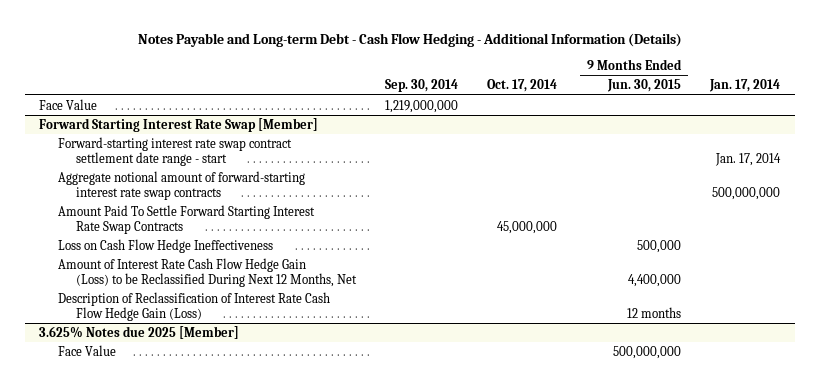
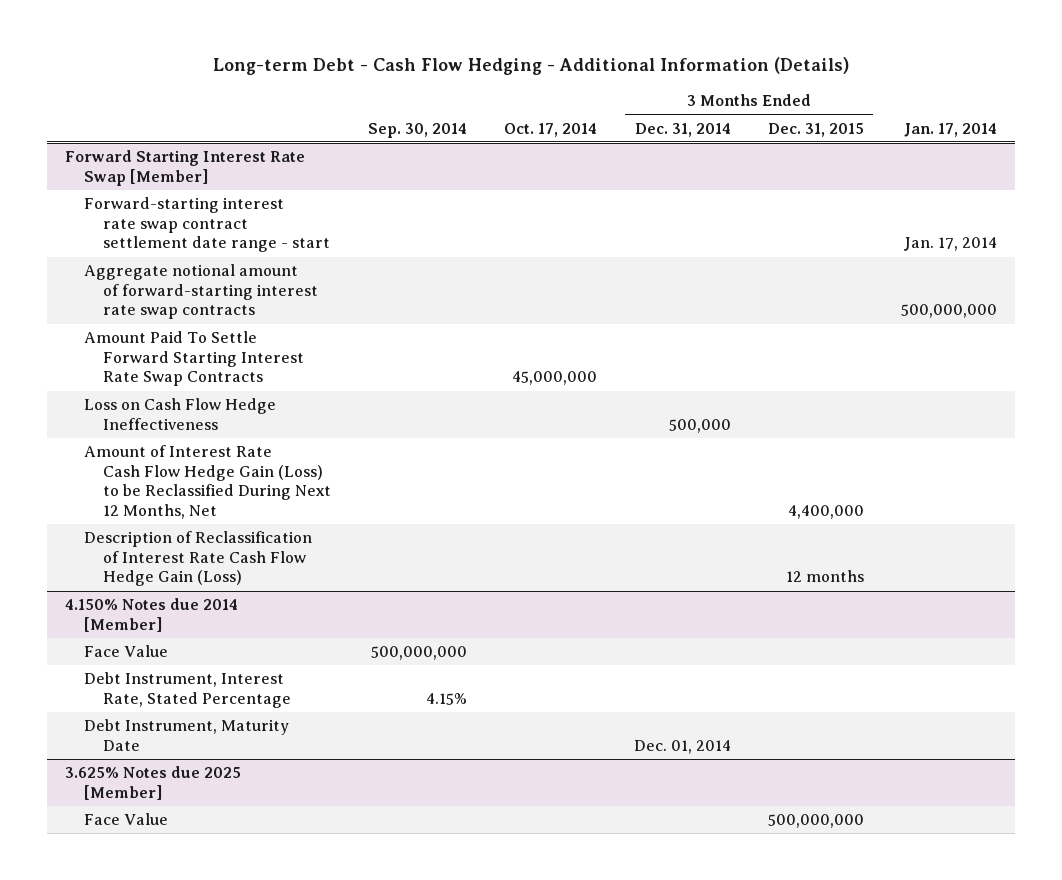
- Notes Payable and Long-term Debt - Cash Flow Hedging - Additional Information (Details)
+ Long-term Debt - Cash Flow Hedging - Additional Information (Details)
- | Sep. 30, 2014 | Oct. 17, 2014 | 9 Months Ended Jun. 30, 2015 | Jan. 17, 2014
+ | Sep. 30, 2014 | Oct. 17, 2014 | 3 Months Ended Dec. 31, 2014 | 3 Months Ended Dec. 31, 2015 | Jan. 17, 2014
- Face Value | 1,219,000,000 | | |
+ 4.150% Notes due 2014 [Member]
+ Face Value | 500,000,000 | | | |
+ Debt Instrument, Interest Rate, Stated Percentage | 4.15% | | | |
+ Debt Instrument, Maturity Date | | | Dec. 01, 2014 | |

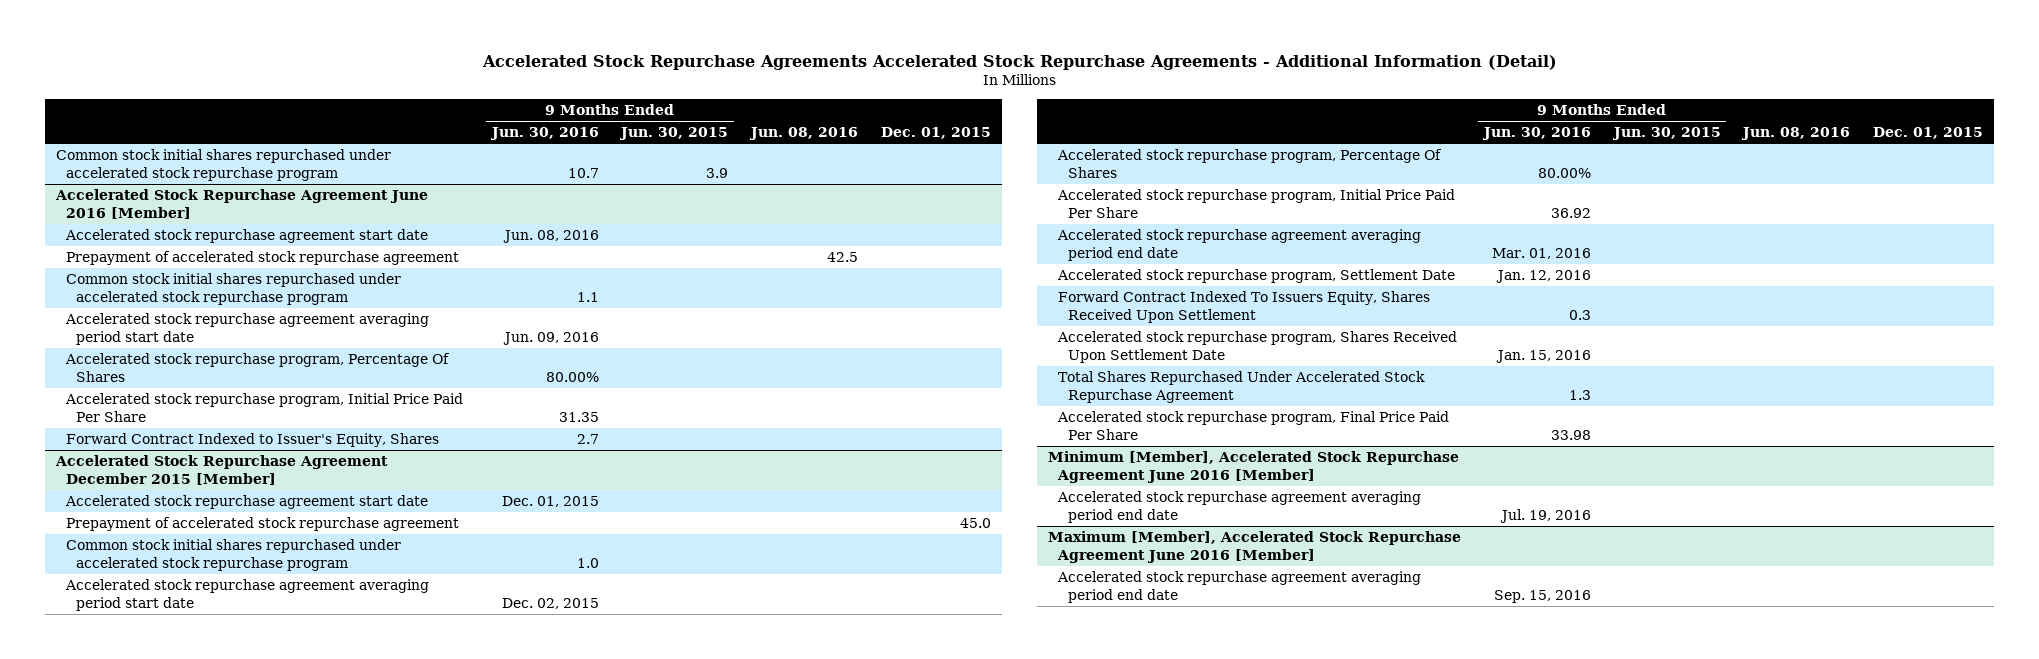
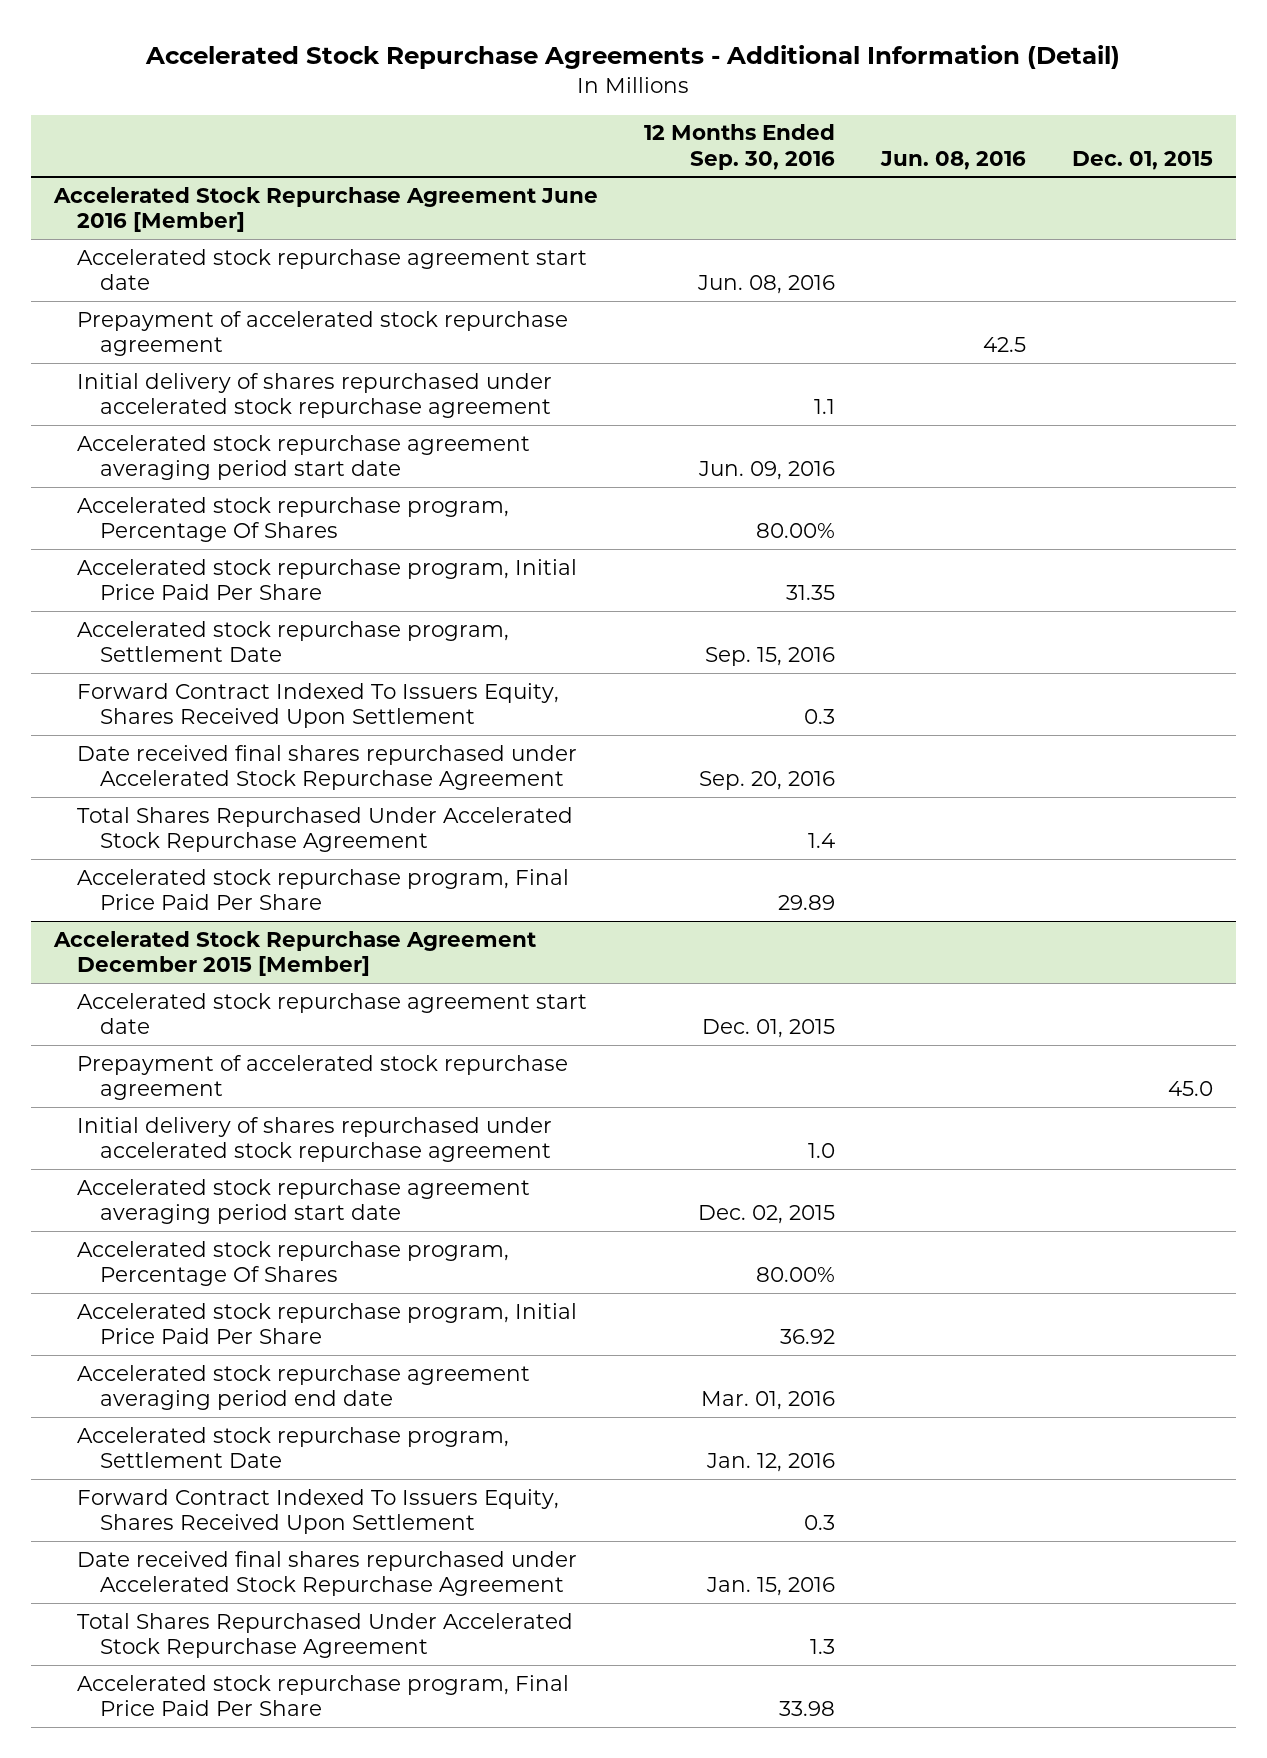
- Accelerated Stock Repurchase Agreements Accelerated Stock Repurchase Agreements - Additional Information (Detail)
+ Accelerated Stock Repurchase Agreements - Additional Information (Detail)
- | 9 Months Ended Jun. 30, 2016 | 9 Months Ended Jun. 30, 2015 | Jun. 08, 2016 | Dec. 01, 2015
+ | 12 Months Ended Sep. 30, 2016 | Jun. 08, 2016 | Dec. 01, 2015
- Common stock initial shares repurchased under accelerated stock repurchase program | 10.7 | 3.9 | |
@ Accelerated Stock Repurchase Agreement June 2016 [Member]
- Common stock initial shares repurchased under accelerated stock repurchase program | 1.1 | | |
+ Initial delivery of shares repurchased under accelerated stock repurchase agreement | 1.1 | |
- Forward Contract Indexed to Issuer's Equity, Shares | 2.7 | | |
+ Accelerated stock repurchase program, Settlement Date | Sep. 15, 2016 | |
+ Forward Contract Indexed To Issuers Equity, Shares Received Upon Settlement | 0.3 | |
+ Date received final shares repurchased under Accelerated Stock Repurchase Agreement | Sep. 20, 2016 | |
+ Total Shares Repurchased Under Accelerated Stock Repurchase Agreement | 1.4 | |
+ Accelerated stock repurchase program, Final Price Paid Per Share | 29.89 | |
@ Accelerated Stock Repurchase Agreement December 2015 [Member]
- Common stock initial shares repurchased under accelerated stock repurchase program | 1.0 | | |
+ Initial delivery of shares repurchased under accelerated stock repurchase agreement | 1.0 | |
- Accelerated stock repurchase program, Shares Received Upon Settlement Date | Jan. 15, 2016 | | |
+ Date received final shares repurchased under Accelerated Stock Repurchase Agreement | Jan. 15, 2016 | |
- Minimum [Member], Accelerated Stock Repurchase Agreement June 2016 [Member]
- Accelerated stock repurchase agreement averaging period end date | Jul. 19, 2016 | | |
- Maximum [Member], Accelerated Stock Repurchase Agreement June 2016 [Member]
- Accelerated stock repurchase agreement averaging period end date | Sep. 15, 2016 | | |

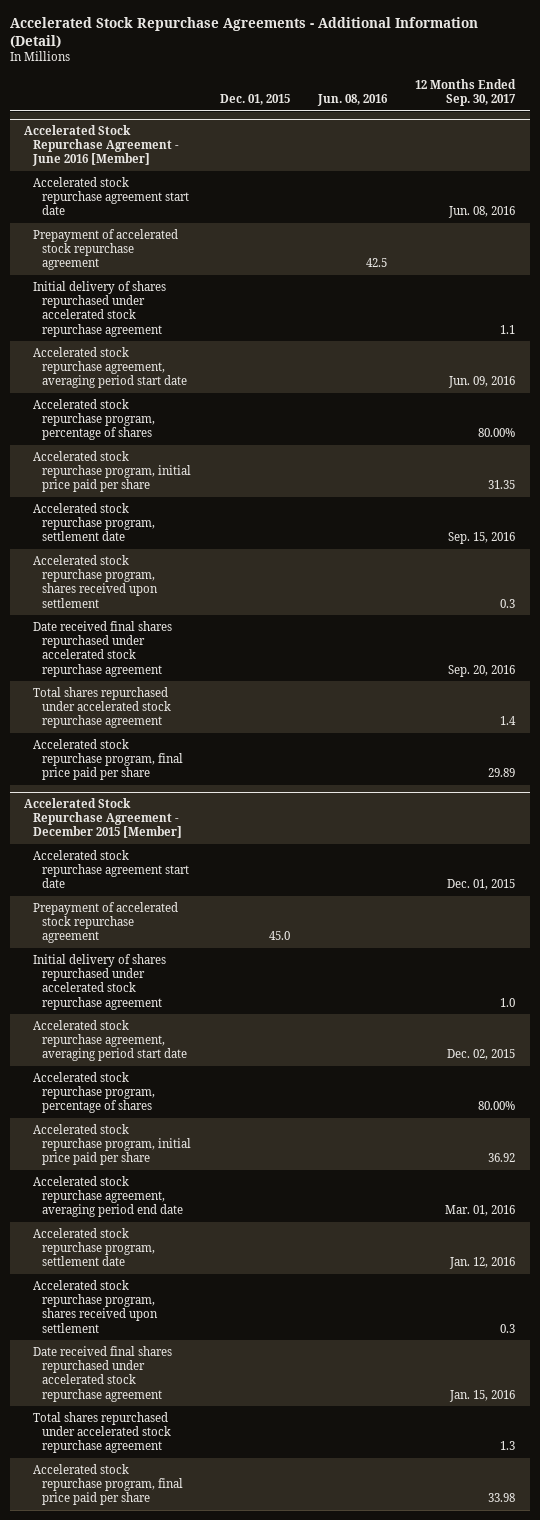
- | 12 Months Ended Sep. 30, 2016 | Jun. 08, 2016 | Dec. 01, 2015
+ | Dec. 01, 2015 | Jun. 08, 2016 | 12 Months Ended Sep. 30, 2017
- Accelerated Stock Repurchase Agreement June 2016 [Member]
+ Accelerated Stock Repurchase Agreement - June 2016 [Member]
- Accelerated stock repurchase agreement averaging period start date | Jun. 09, 2016 | |
- Accelerated stock repurchase program, Percentage Of Shares | 80.00% | |
- Accelerated stock repurchase program, Initial Price Paid Per Share | 31.35 | |
- Accelerated stock repurchase program, Settlement Date | Sep. 15, 2016 | |
- Forward Contract Indexed To Issuers Equity, Shares Received Upon Settlement | 0.3 | |
- Date received final shares repurchased under Accelerated Stock Repurchase Agreement | Sep. 20, 2016 | |
- Total Shares Repurchased Under Accelerated Stock Repurchase Agreement | 1.4 | |
- Accelerated stock repurchase program, Final Price Paid Per Share | 29.89 | |
- Accelerated Stock Repurchase Agreement December 2015 [Member]
+ Accelerated stock repurchase agreement, averaging period start date | | | Jun. 09, 2016
+ Accelerated stock repurchase program, percentage of shares | | | 80.00%
+ Accelerated stock repurchase program, initial price paid per share | | | 31.35
+ Accelerated stock repurchase program, settlement date | | | Sep. 15, 2016
+ Accelerated stock repurchase program, shares received upon settlement | | | 0.3
+ Date received final shares repurchased under accelerated stock repurchase agreement | | | Sep. 20, 2016
+ Total shares repurchased under accelerated stock repurchase agreement | | | 1.4
+ Accelerated stock repurchase program, final price paid per share | | | 29.89
+ Accelerated Stock Repurchase Agreement - December 2015 [Member]
- Accelerated stock repurchase agreement averaging period start date | Dec. 02, 2015 | |
- Accelerated stock repurchase program, Percentage Of Shares | 80.00% | |
- Accelerated stock repurchase program, Initial Price Paid Per Share | 36.92 | |
- Accelerated stock repurchase agreement averaging period end date | Mar. 01, 2016 | |
- Accelerated stock repurchase program, Settlement Date | Jan. 12, 2016 | |
- Forward Contract Indexed To Issuers Equity, Shares Received Upon Settlement | 0.3 | |
- Date received final shares repurchased under Accelerated Stock Repurchase Agreement | Jan. 15, 2016 | |
- Total Shares Repurchased Under Accelerated Stock Repurchase Agreement | 1.3 | |
- Accelerated stock repurchase program, Final Price Paid Per Share | 33.98 | |
+ Accelerated stock repurchase agreement, averaging period start date | | | Dec. 02, 2015
+ Accelerated stock repurchase program, percentage of shares | | | 80.00%
+ Accelerated stock repurchase program, initial price paid per share | | | 36.92
+ Accelerated stock repurchase agreement, averaging period end date | | | Mar. 01, 2016
+ Accelerated stock repurchase program, settlement date | | | Jan. 12, 2016
+ Accelerated stock repurchase program, shares received upon settlement | | | 0.3
+ Date received final shares repurchased under accelerated stock repurchase agreement | | | Jan. 15, 2016
+ Total shares repurchased under accelerated stock repurchase agreement | | | 1.3
+ Accelerated stock repurchase program, final price paid per share | | | 33.98

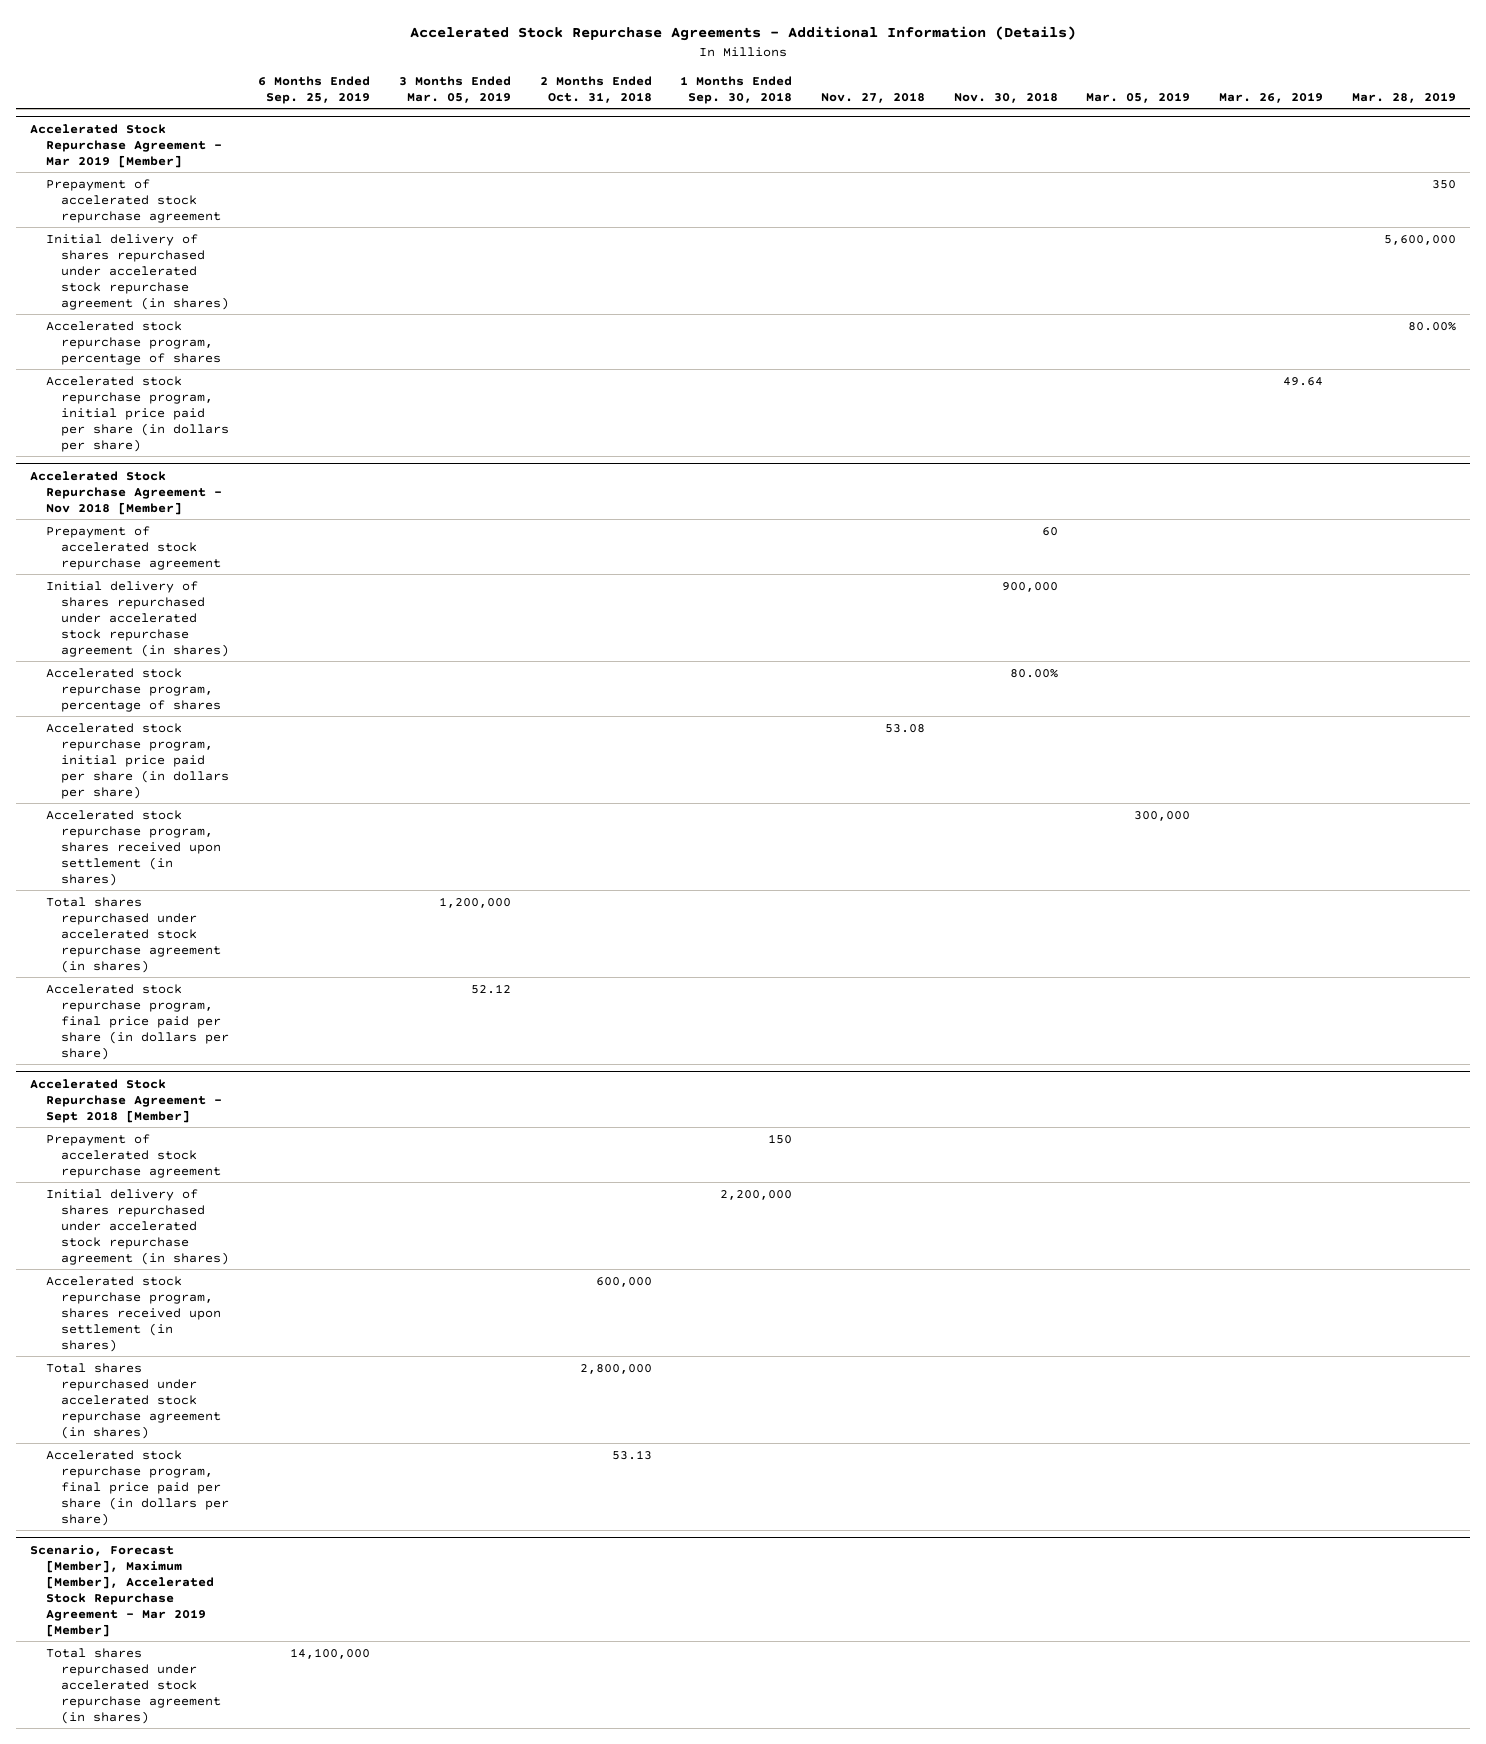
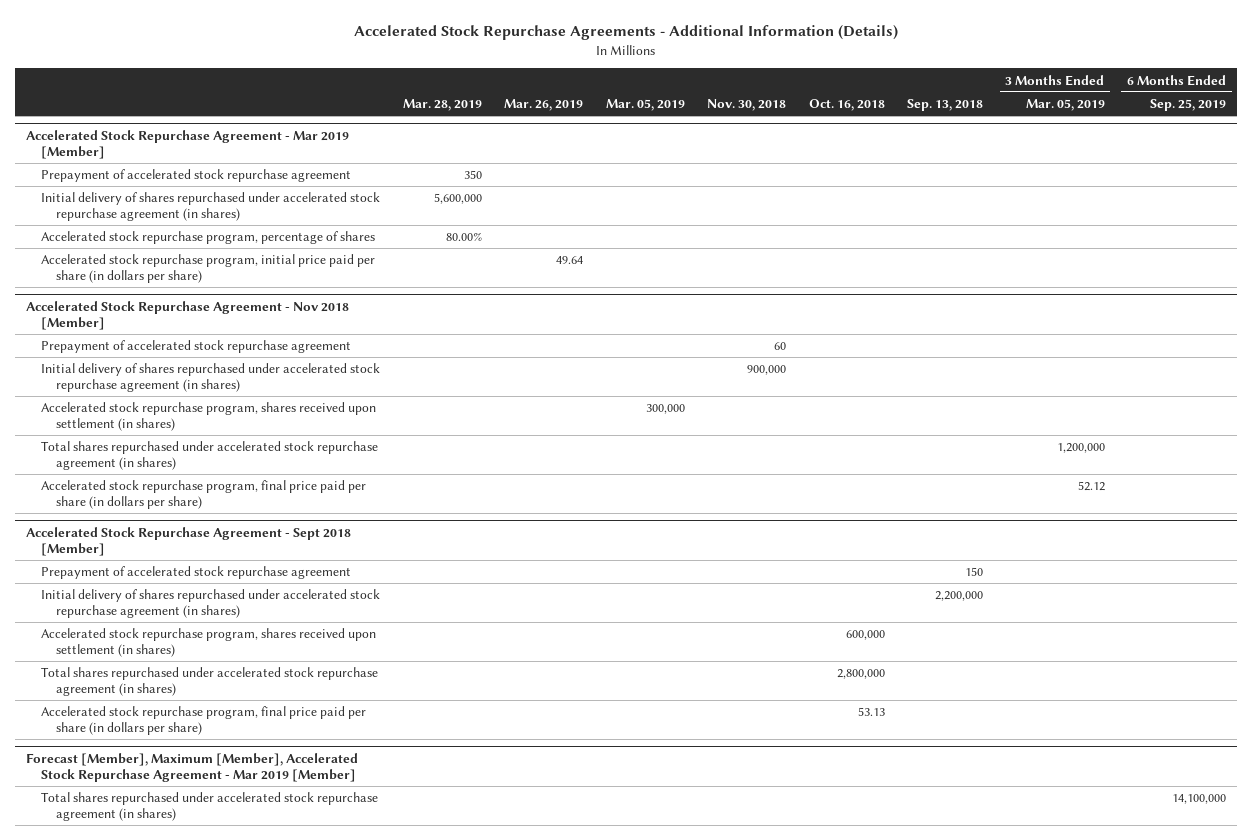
- | 6 Months Ended Sep. 25, 2019 | 3 Months Ended Mar. 05, 2019 | 2 Months Ended Oct. 31, 2018 | 1 Months Ended Sep. 30, 2018 | Nov. 27, 2018 | Nov. 30, 2018 | Mar. 05, 2019 | Mar. 26, 2019 | Mar. 28, 2019
+ | Mar. 28, 2019 | Mar. 26, 2019 | Mar. 05, 2019 | Nov. 30, 2018 | Oct. 16, 2018 | Sep. 13, 2018 | 3 Months Ended Mar. 05, 2019 | 6 Months Ended Sep. 25, 2019
@ Accelerated Stock Repurchase Agreement - Nov 2018 [Member]
- Accelerated stock repurchase program, percentage of shares | | | | | | 80.00% | | |
- Accelerated stock repurchase program, initial price paid per share (in dollars per share) | | | | | 53.08 | | | |
- Scenario, Forecast [Member], Maximum [Member], Accelerated Stock Repurchase Agreement - Mar 2019 [Member]
+ Forecast [Member], Maximum [Member], Accelerated Stock Repurchase Agreement - Mar 2019 [Member]

